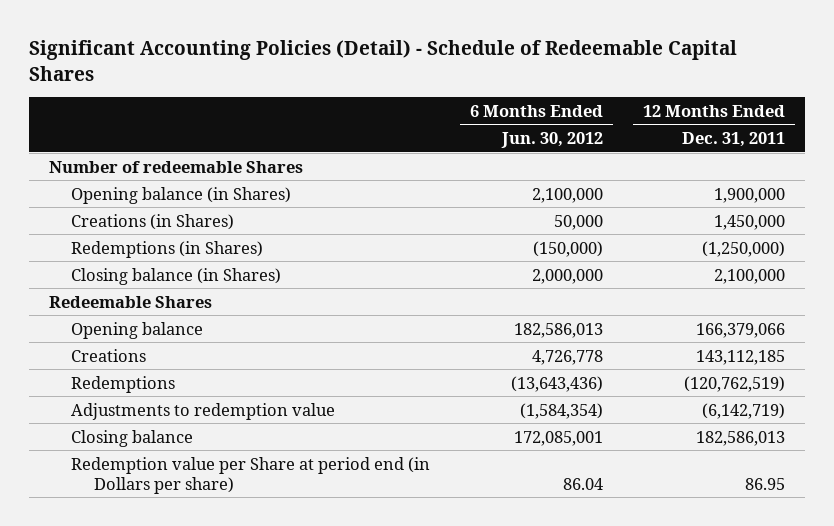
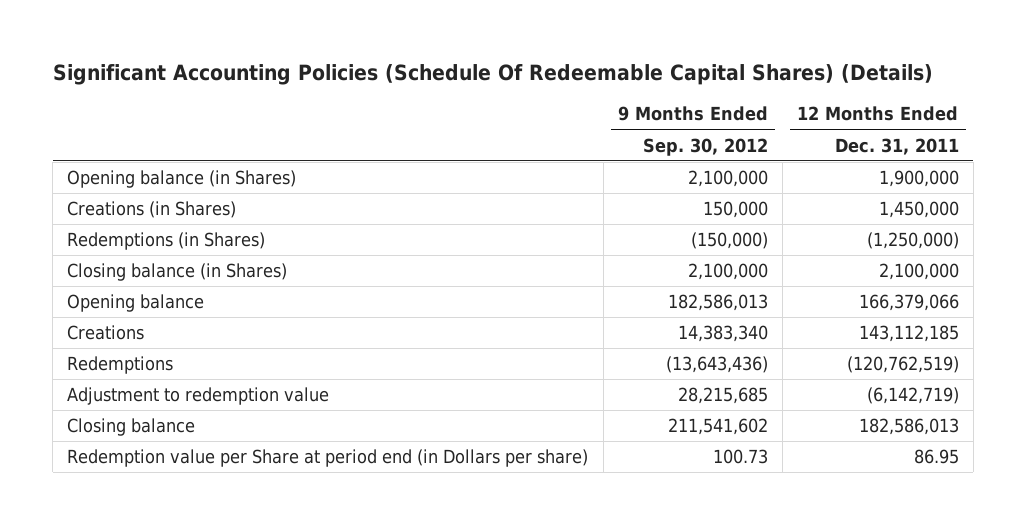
- Significant Accounting Policies (Detail) - Schedule of Redeemable Capital Shares
+ Significant Accounting Policies (Schedule Of Redeemable Capital Shares) (Details)
- | 6 Months Ended Jun. 30, 2012 | 12 Months Ended Dec. 31, 2011
+ | 9 Months Ended Sep. 30, 2012 | 12 Months Ended Dec. 31, 2011
- Number of redeemable Shares
- Redeemable Shares
- Adjustments to redemption value | (1,584,354) | (6,142,719)
+ Adjustment to redemption value | 28,215,685 | (6,142,719)

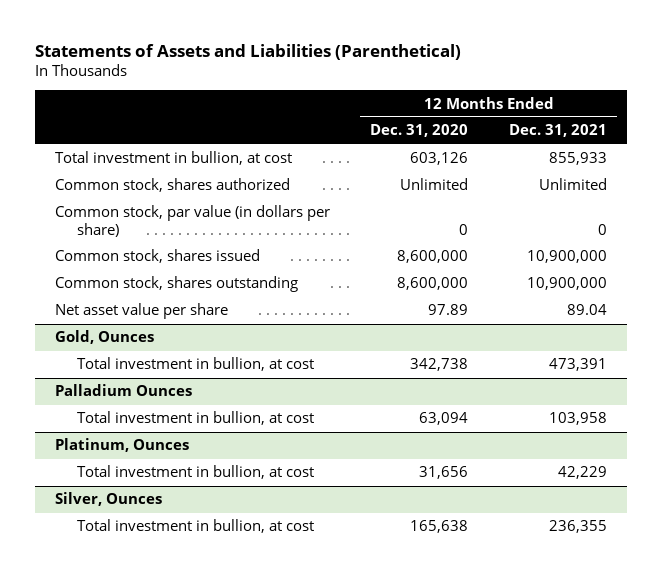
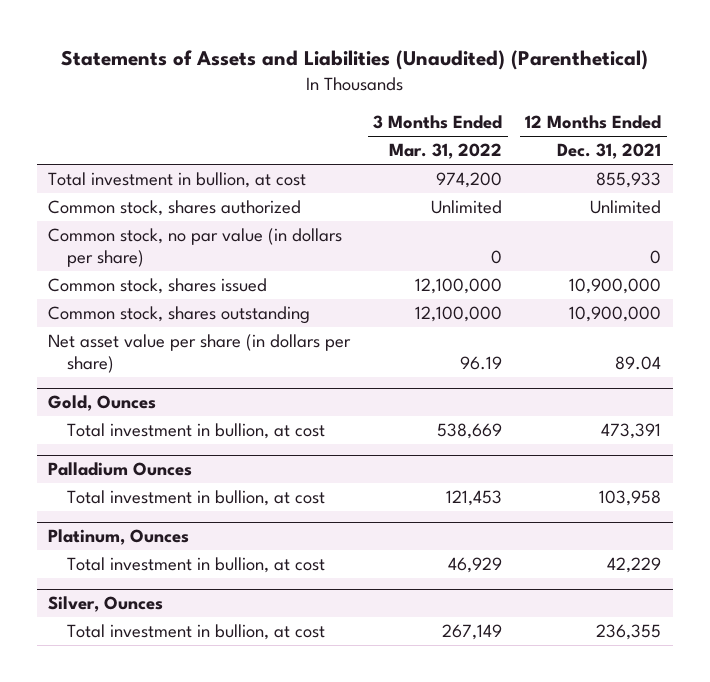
- Statements of Assets and Liabilities (Parenthetical)
+ Statements of Assets and Liabilities (Unaudited) (Parenthetical)
- | 12 Months Ended Dec. 31, 2020 | 12 Months Ended Dec. 31, 2021
+ | 3 Months Ended Mar. 31, 2022 | 12 Months Ended Dec. 31, 2021
- Common stock, par value (in dollars per share) | 0 | 0
+ Common stock, no par value (in dollars per share) | 0 | 0
- Net asset value per share | 97.89 | 89.04
+ Net asset value per share (in dollars per share) | 96.19 | 89.04

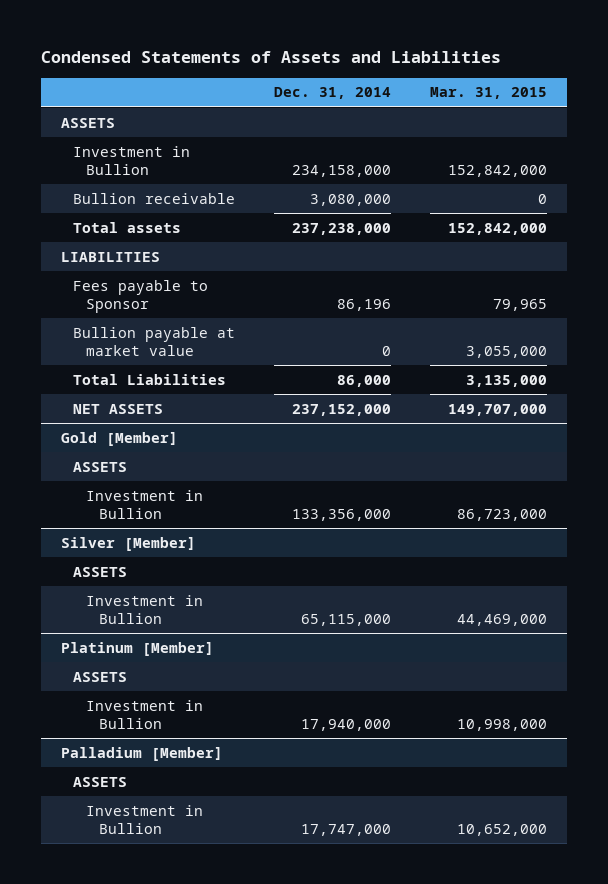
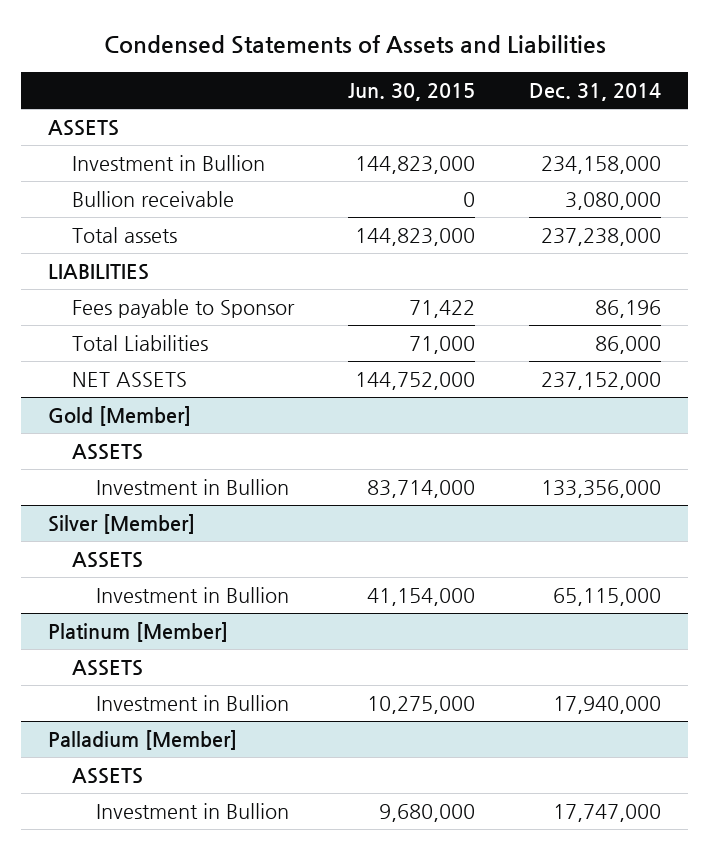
- | Dec. 31, 2014 | Mar. 31, 2015
+ | Jun. 30, 2015 | Dec. 31, 2014
- Bullion payable at market value | 0 | 3,055,000

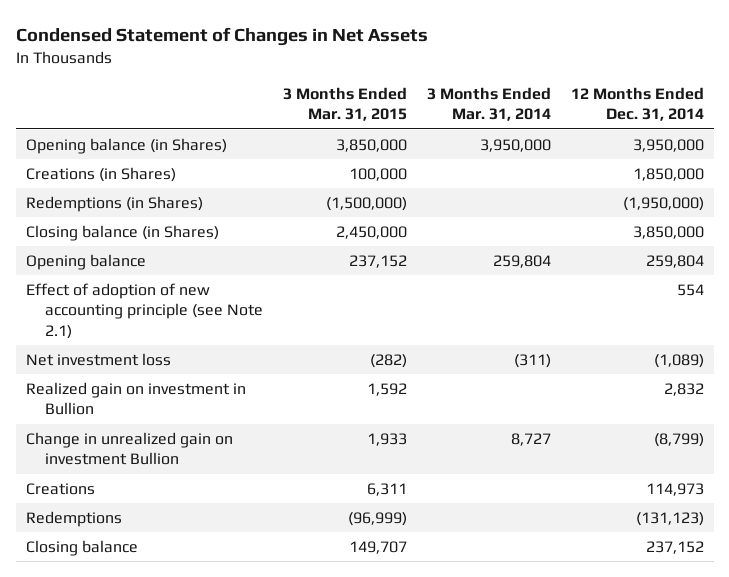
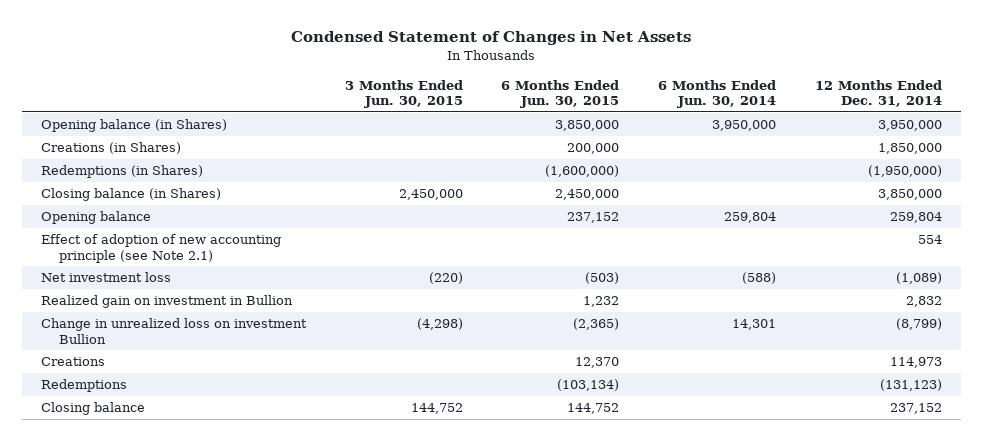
- | 3 Months Ended Mar. 31, 2015 | 3 Months Ended Mar. 31, 2014 | 12 Months Ended Dec. 31, 2014
+ | 3 Months Ended Jun. 30, 2015 | 6 Months Ended Jun. 30, 2015 | 6 Months Ended Jun. 30, 2014 | 12 Months Ended Dec. 31, 2014
- Change in unrealized gain on investment Bullion | 1,933 | 8,727 | (8,799)
+ Change in unrealized loss on investment Bullion | (4,298) | (2,365) | 14,301 | (8,799)

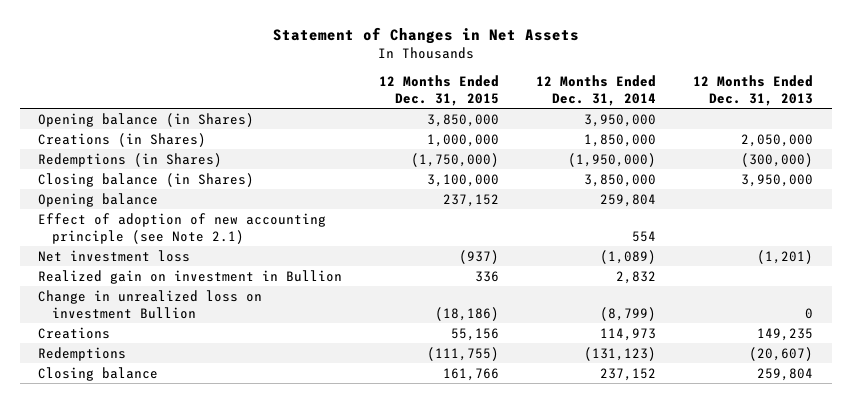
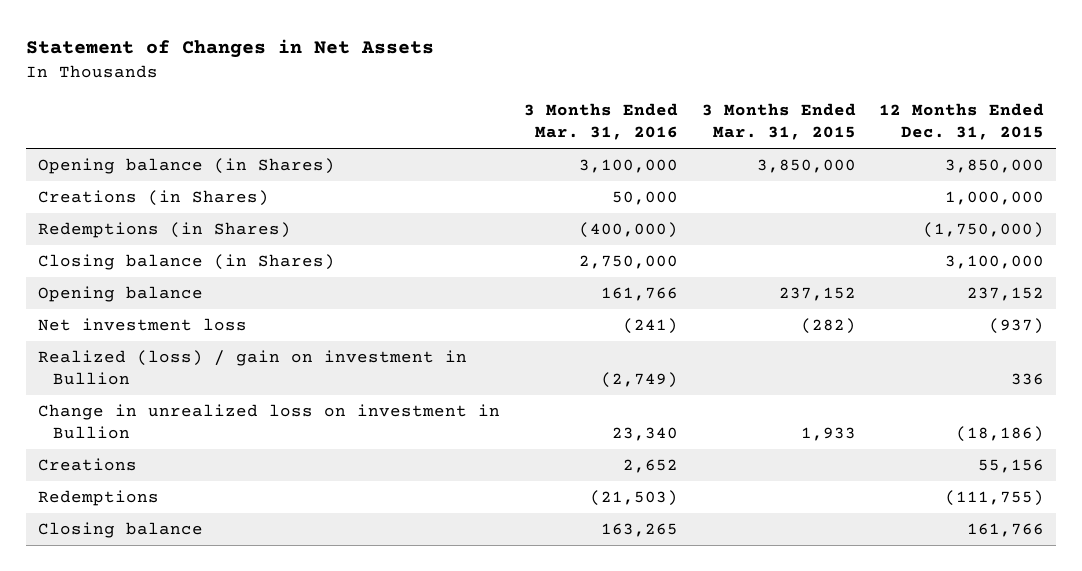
- | 12 Months Ended Dec. 31, 2015 | 12 Months Ended Dec. 31, 2014 | 12 Months Ended Dec. 31, 2013
+ | 3 Months Ended Mar. 31, 2016 | 3 Months Ended Mar. 31, 2015 | 12 Months Ended Dec. 31, 2015
- Effect of adoption of new accounting principle (see Note 2.1) | | 554 |
- Realized gain on investment in Bullion | 336 | 2,832 |
- Change in unrealized loss on investment Bullion | (18,186) | (8,799) | 0
+ Realized (loss) / gain on investment in Bullion | (2,749) | | 336
+ Change in unrealized loss on investment in Bullion | 23,340 | 1,933 | (18,186)

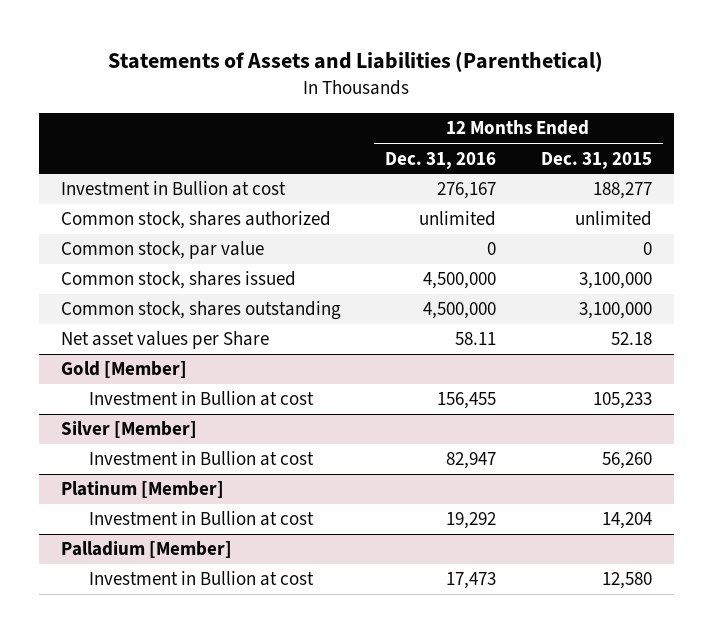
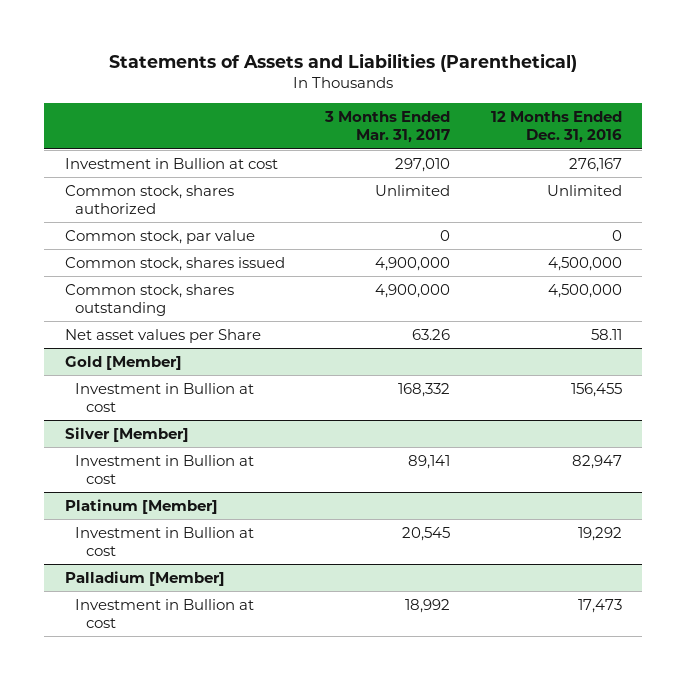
- | 12 Months Ended Dec. 31, 2016 | 12 Months Ended Dec. 31, 2015
+ | 3 Months Ended Mar. 31, 2017 | 12 Months Ended Dec. 31, 2016
- Common stock, shares authorized | unlimited | unlimited
+ Common stock, shares authorized | Unlimited | Unlimited

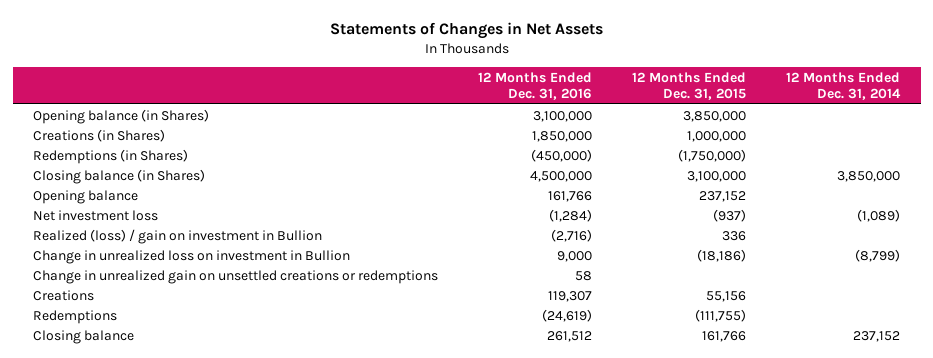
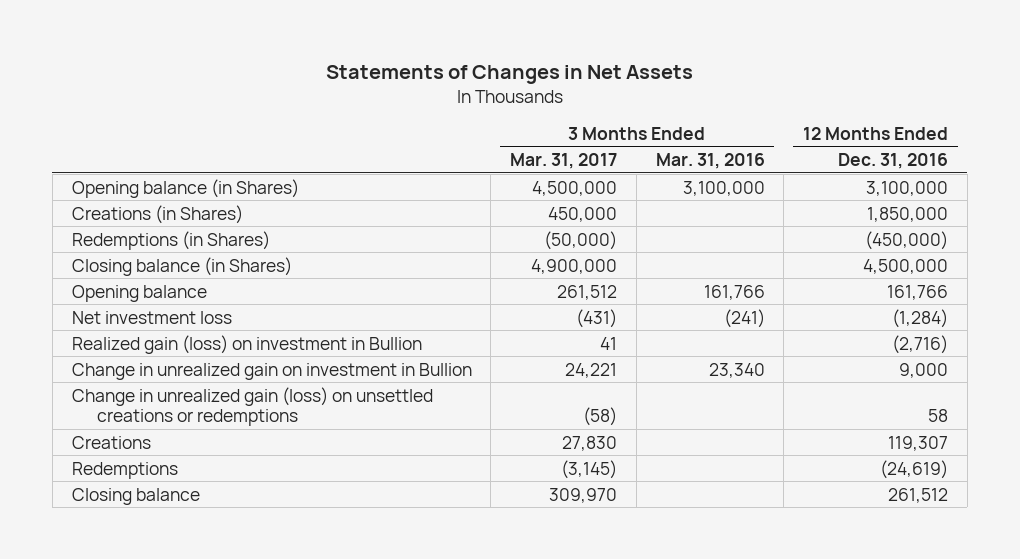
- | 12 Months Ended Dec. 31, 2016 | 12 Months Ended Dec. 31, 2015 | 12 Months Ended Dec. 31, 2014
+ | 3 Months Ended Mar. 31, 2017 | 3 Months Ended Mar. 31, 2016 | 12 Months Ended Dec. 31, 2016
- Realized (loss) / gain on investment in Bullion | (2,716) | 336 |
- Change in unrealized loss on investment in Bullion | 9,000 | (18,186) | (8,799)
- Change in unrealized gain on unsettled creations or redemptions | 58 | |
+ Realized gain (loss) on investment in Bullion | 41 | | (2,716)
+ Change in unrealized gain on investment in Bullion | 24,221 | 23,340 | 9,000
+ Change in unrealized gain (loss) on unsettled creations or redemptions | (58) | | 58

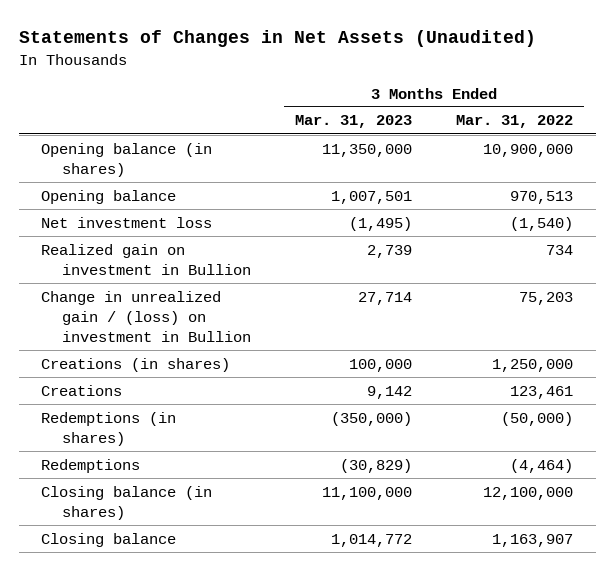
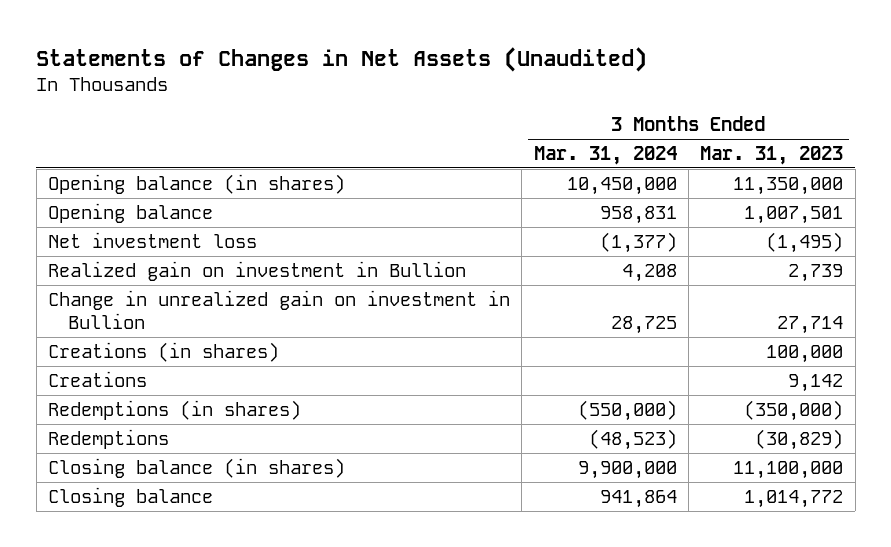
- | 3 Months Ended Mar. 31, 2023 | 3 Months Ended Mar. 31, 2022
+ | 3 Months Ended Mar. 31, 2024 | 3 Months Ended Mar. 31, 2023
- Change in unrealized gain / (loss) on investment in Bullion | 27,714 | 75,203
+ Change in unrealized gain on investment in Bullion | 28,725 | 27,714

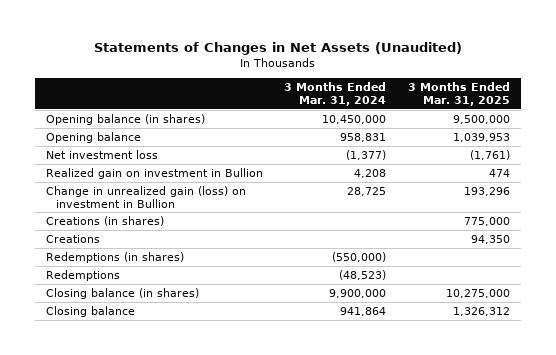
- | 3 Months Ended Mar. 31, 2024 | 3 Months Ended Mar. 31, 2023
+ | 3 Months Ended Mar. 31, 2024 | 3 Months Ended Mar. 31, 2025
- Change in unrealized gain on investment in Bullion | 28,725 | 27,714
+ Change in unrealized gain (loss) on investment in Bullion | 28,725 | 193,296

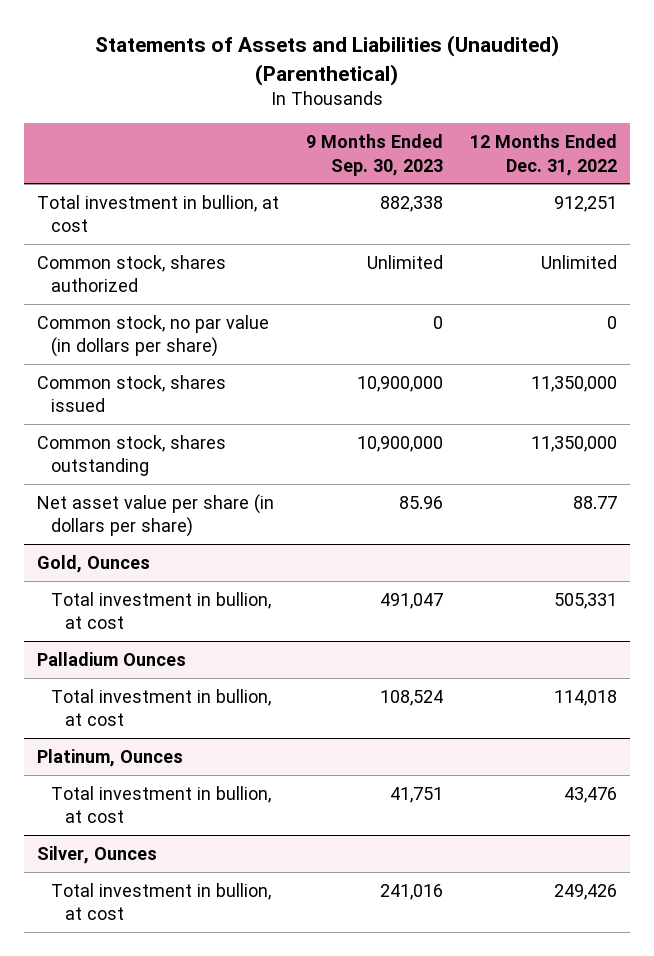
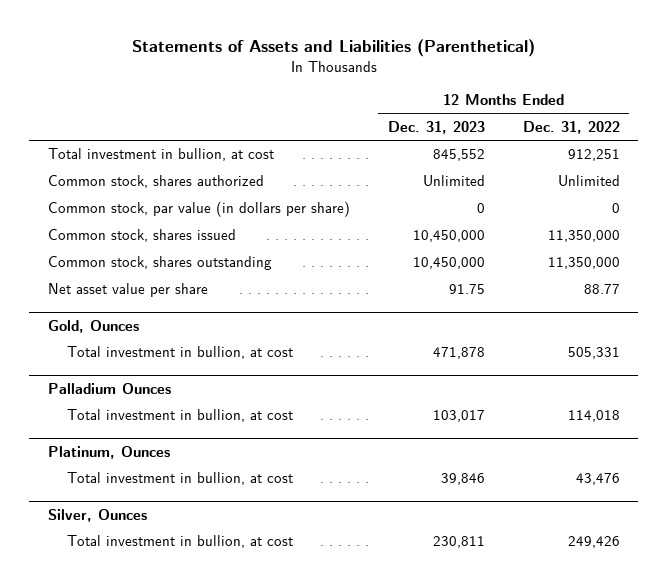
- Statements of Assets and Liabilities (Unaudited) (Parenthetical)
+ Statements of Assets and Liabilities (Parenthetical)
- | 9 Months Ended Sep. 30, 2023 | 12 Months Ended Dec. 31, 2022
+ | 12 Months Ended Dec. 31, 2023 | 12 Months Ended Dec. 31, 2022
- Common stock, no par value (in dollars per share) | 0 | 0
+ Common stock, par value (in dollars per share) | 0 | 0
- Net asset value per share (in dollars per share) | 85.96 | 88.77
+ Net asset value per share | 91.75 | 88.77

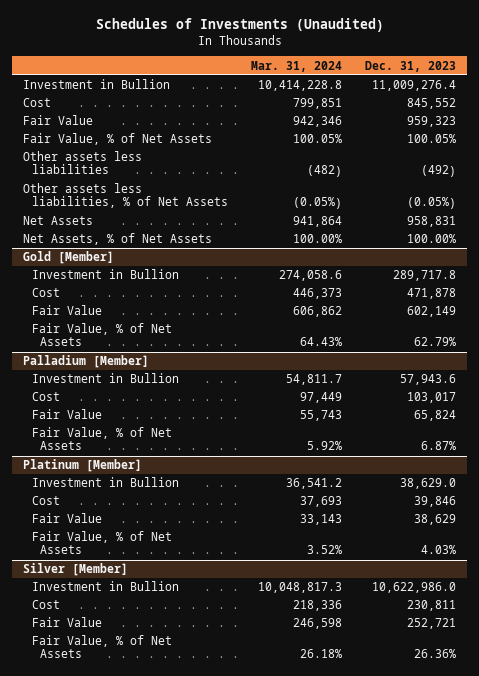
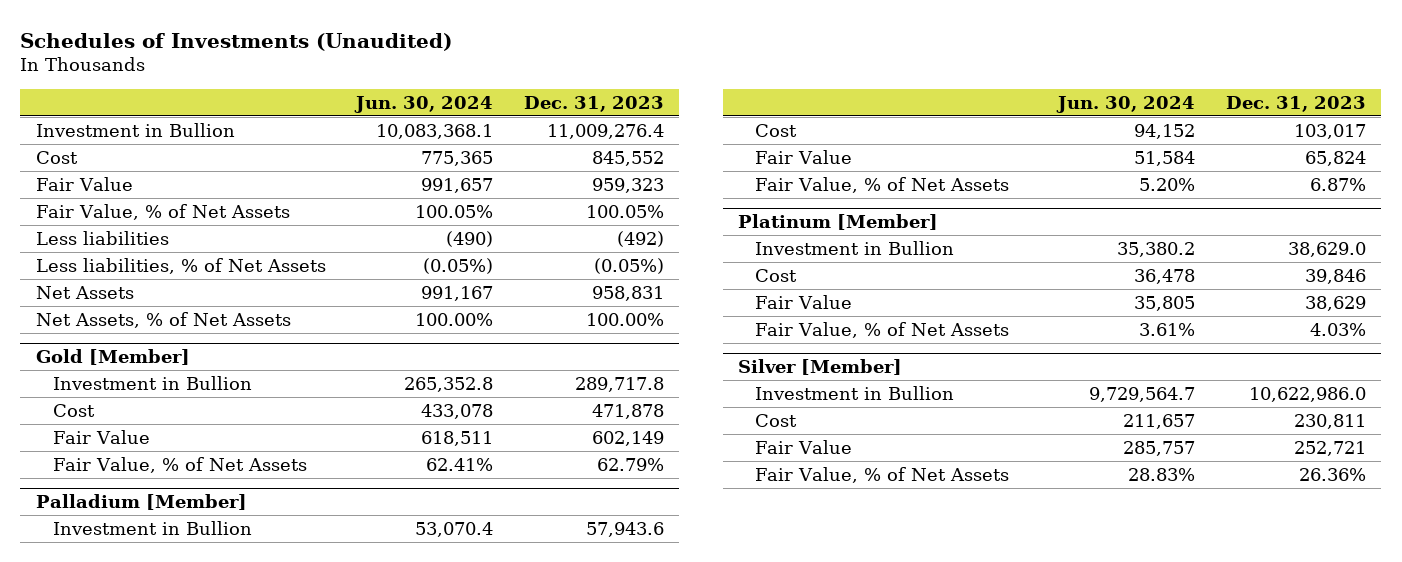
- | Mar. 31, 2024 | Dec. 31, 2023
+ | Jun. 30, 2024 | Dec. 31, 2023
- Other assets less liabilities | (482) | (492)
- Other assets less liabilities, % of Net Assets | (0.05%) | (0.05%)
+ Less liabilities | (490) | (492)
+ Less liabilities, % of Net Assets | (0.05%) | (0.05%)

